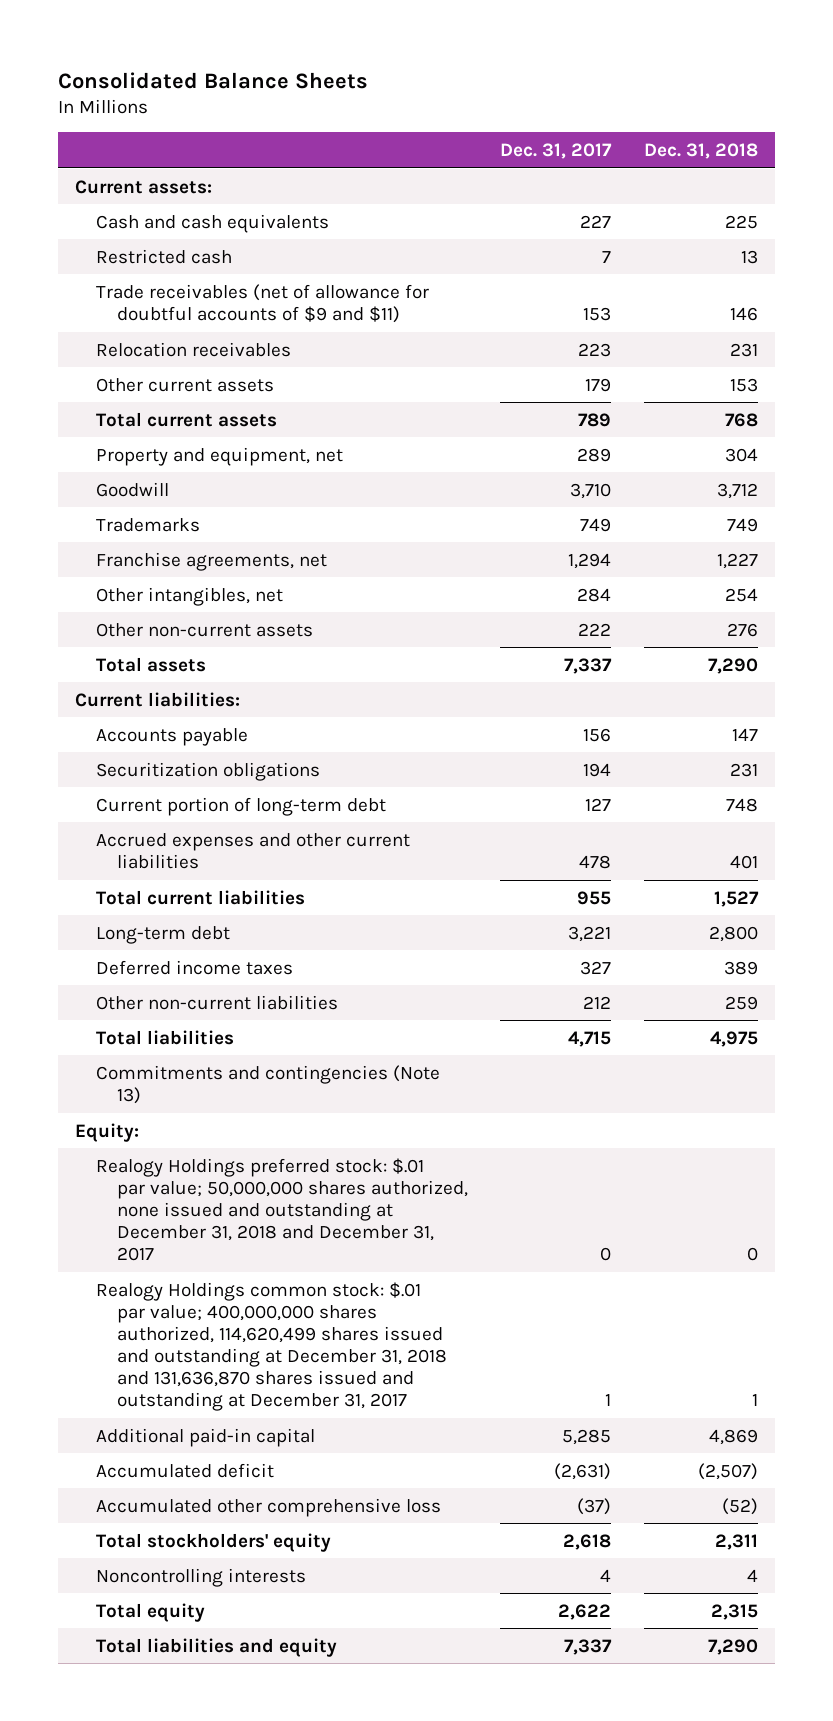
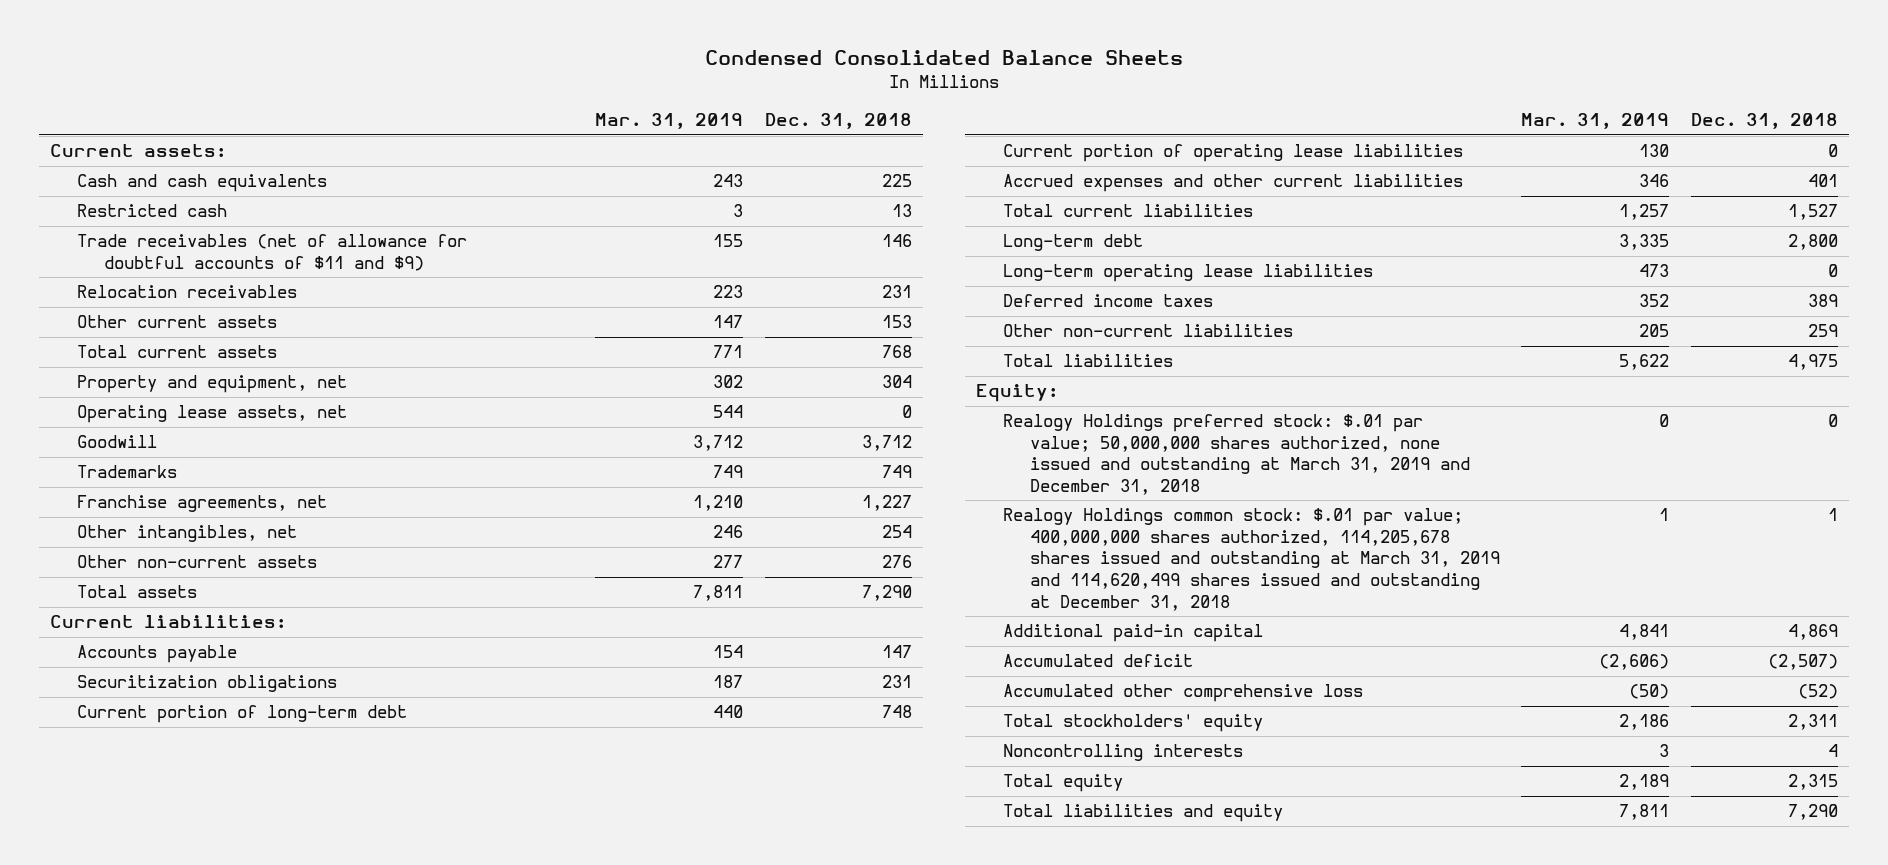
- Consolidated Balance Sheets
+ Condensed Consolidated Balance Sheets
- | Dec. 31, 2017 | Dec. 31, 2018
+ | Mar. 31, 2019 | Dec. 31, 2018
- Trade receivables (net of allowance for doubtful accounts of $9 and $11) | 153 | 146
+ Trade receivables (net of allowance for doubtful accounts of $11 and $9) | 155 | 146
+ Operating lease assets, net | 544 | 0
+ Current portion of operating lease liabilities | 130 | 0
+ Long-term operating lease liabilities | 473 | 0
- Commitments and contingencies (Note 13)
- Realogy Holdings preferred stock: $.01 par value; 50,000,000 shares authorized, none issued and outstanding at December 31, 2018 and December 31, 2017 | 0 | 0
- Realogy Holdings common stock: $.01 par value; 400,000,000 shares authorized, 114,620,499 shares issued and outstanding at December 31, 2018 and 131,636,870 shares issued and outstanding at December 31, 2017 | 1 | 1
+ Realogy Holdings preferred stock: $.01 par value; 50,000,000 shares authorized, none issued and outstanding at March 31, 2019 and December 31, 2018 | 0 | 0
+ Realogy Holdings common stock: $.01 par value; 400,000,000 shares authorized, 114,205,678 shares issued and outstanding at March 31, 2019 and 114,620,499 shares issued and outstanding at December 31, 2018 | 1 | 1

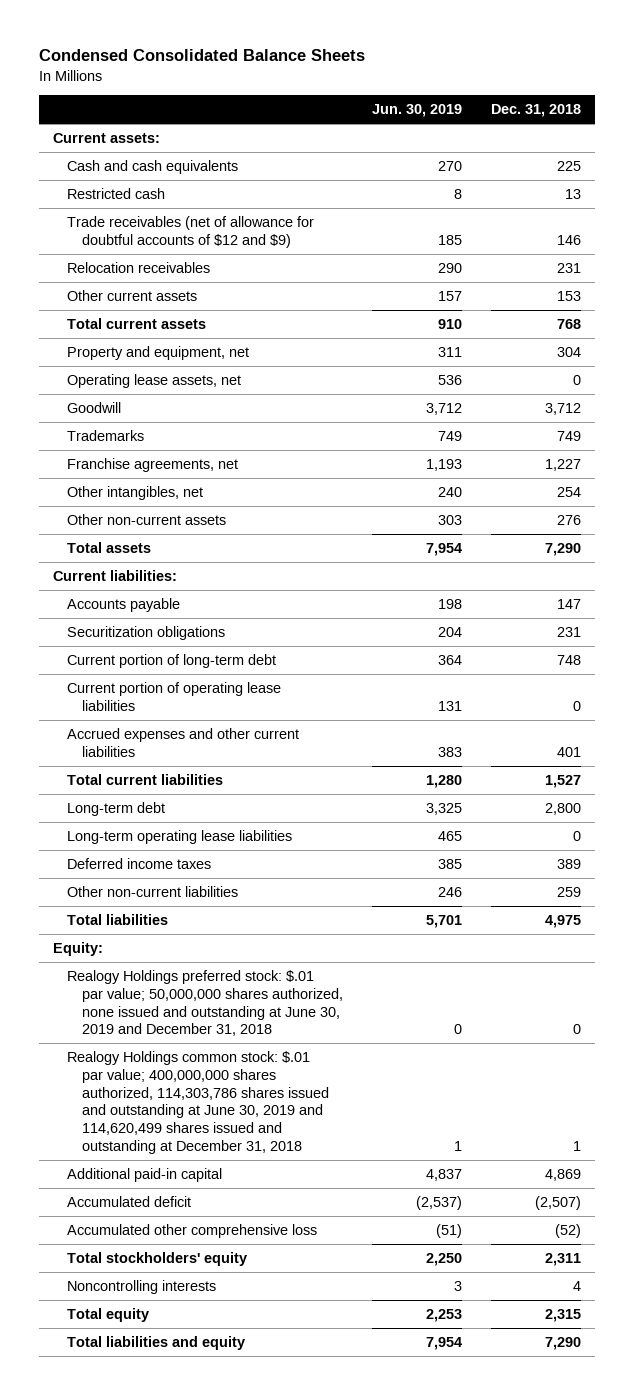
- | Mar. 31, 2019 | Dec. 31, 2018
+ | Jun. 30, 2019 | Dec. 31, 2018
- Trade receivables (net of allowance for doubtful accounts of $11 and $9) | 155 | 146
+ Trade receivables (net of allowance for doubtful accounts of $12 and $9) | 185 | 146
- Realogy Holdings preferred stock: $.01 par value; 50,000,000 shares authorized, none issued and outstanding at March 31, 2019 and December 31, 2018 | 0 | 0
- Realogy Holdings common stock: $.01 par value; 400,000,000 shares authorized, 114,205,678 shares issued and outstanding at March 31, 2019 and 114,620,499 shares issued and outstanding at December 31, 2018 | 1 | 1
+ Realogy Holdings preferred stock: $.01 par value; 50,000,000 shares authorized, none issued and outstanding at June 30, 2019 and December 31, 2018 | 0 | 0
+ Realogy Holdings common stock: $.01 par value; 400,000,000 shares authorized, 114,303,786 shares issued and outstanding at June 30, 2019 and 114,620,499 shares issued and outstanding at December 31, 2018 | 1 | 1

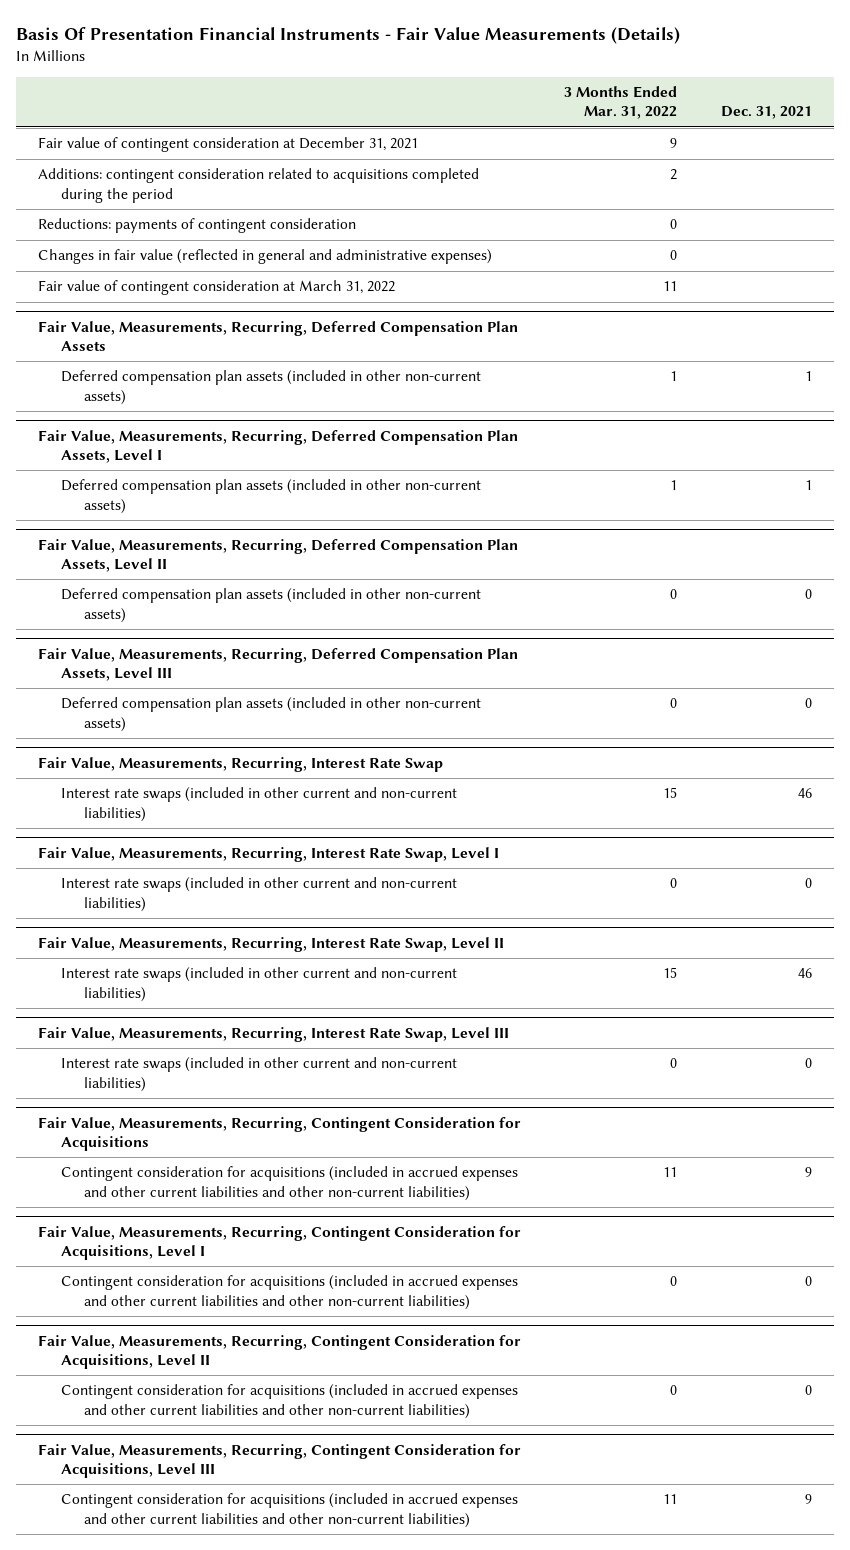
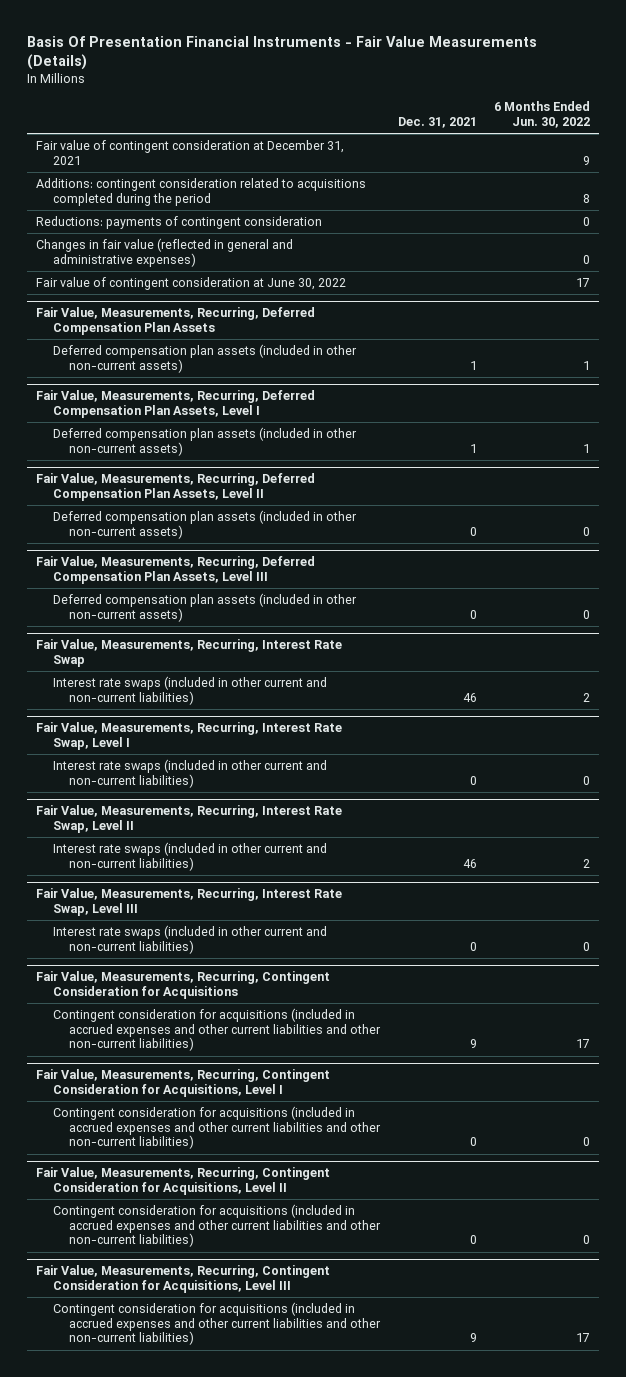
- | 3 Months Ended Mar. 31, 2022 | Dec. 31, 2021
+ | Dec. 31, 2021 | 6 Months Ended Jun. 30, 2022
- Fair value of contingent consideration at March 31, 2022 | 11 |
+ Fair value of contingent consideration at June 30, 2022 | | 17

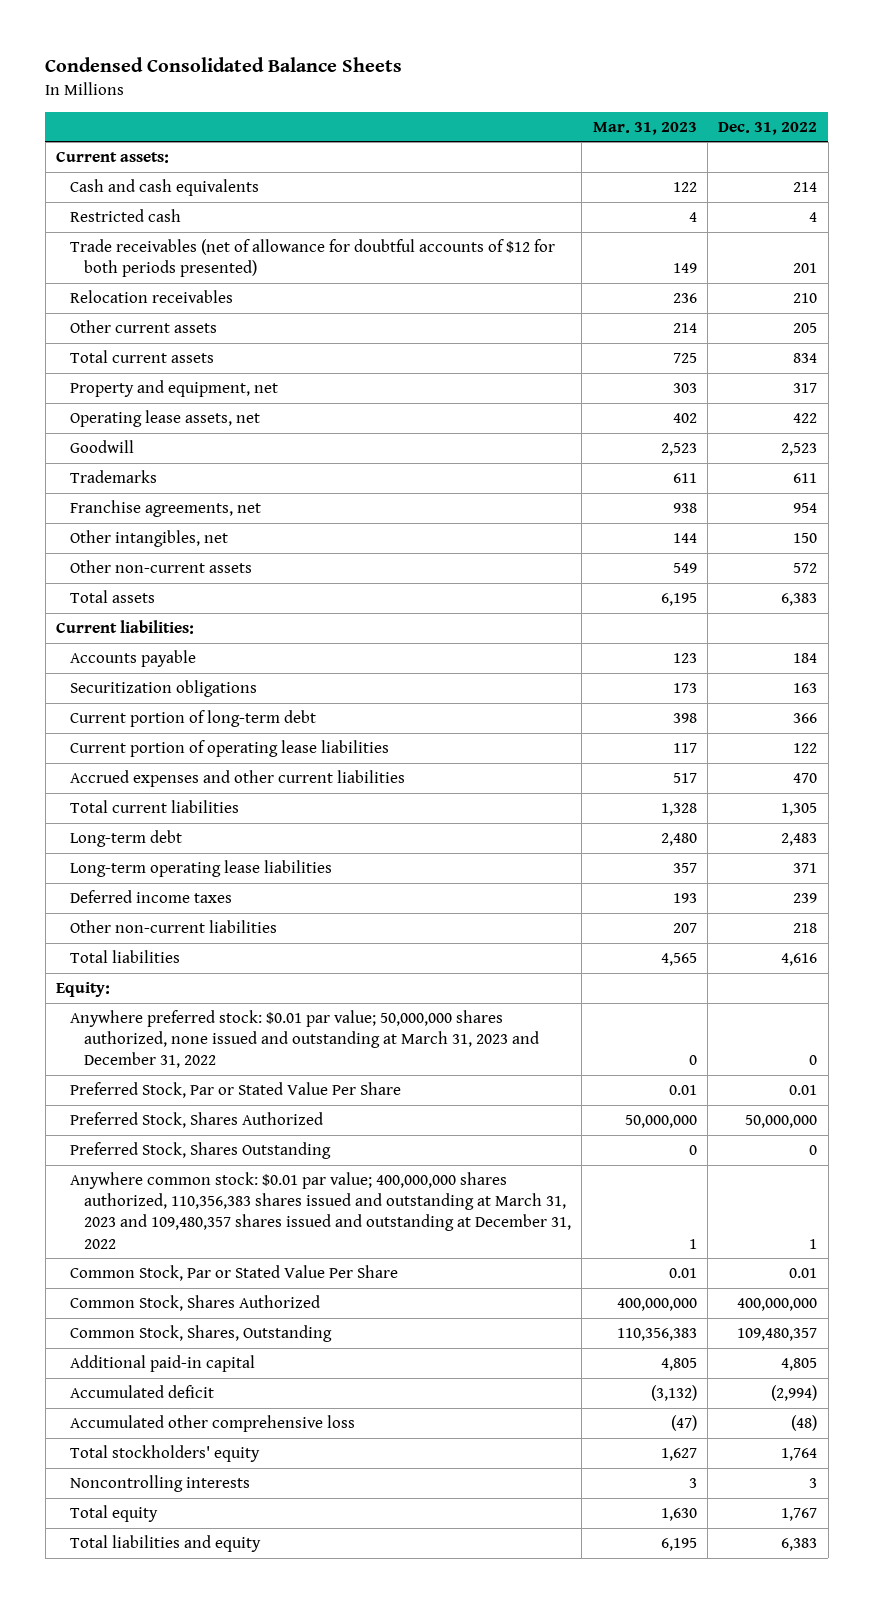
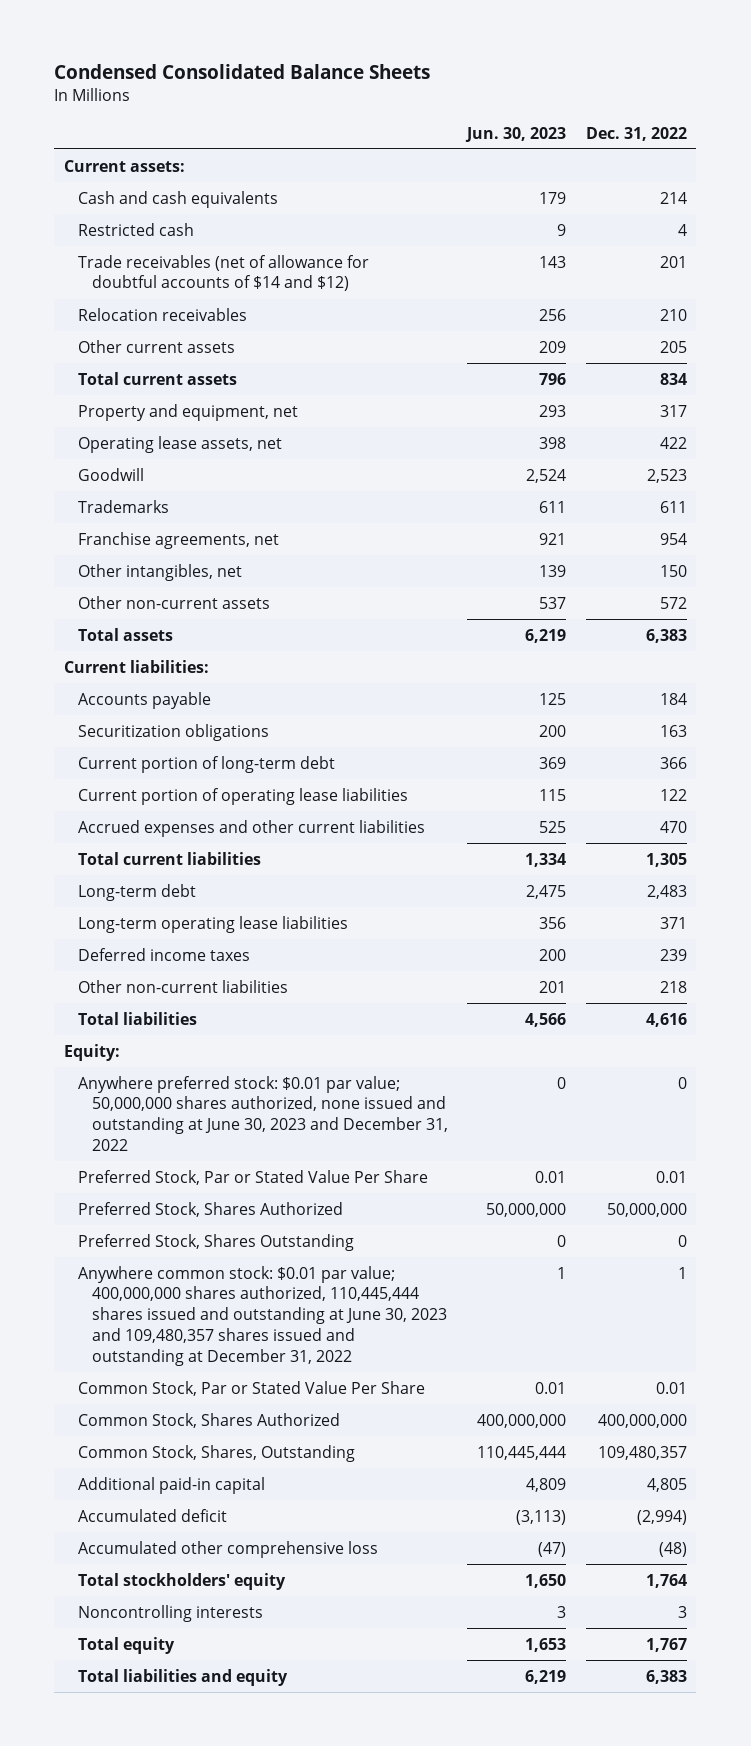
- | Mar. 31, 2023 | Dec. 31, 2022
+ | Jun. 30, 2023 | Dec. 31, 2022
- Trade receivables (net of allowance for doubtful accounts of $12 for both periods presented) | 149 | 201
+ Trade receivables (net of allowance for doubtful accounts of $14 and $12) | 143 | 201
- Anywhere preferred stock: $0.01 par value; 50,000,000 shares authorized, none issued and outstanding at March 31, 2023 and December 31, 2022 | 0 | 0
+ Anywhere preferred stock: $0.01 par value; 50,000,000 shares authorized, none issued and outstanding at June 30, 2023 and December 31, 2022 | 0 | 0
- Anywhere common stock: $0.01 par value; 400,000,000 shares authorized, 110,356,383 shares issued and outstanding at March 31, 2023 and 109,480,357 shares issued and outstanding at December 31, 2022 | 1 | 1
+ Anywhere common stock: $0.01 par value; 400,000,000 shares authorized, 110,445,444 shares issued and outstanding at June 30, 2023 and 109,480,357 shares issued and outstanding at December 31, 2022 | 1 | 1

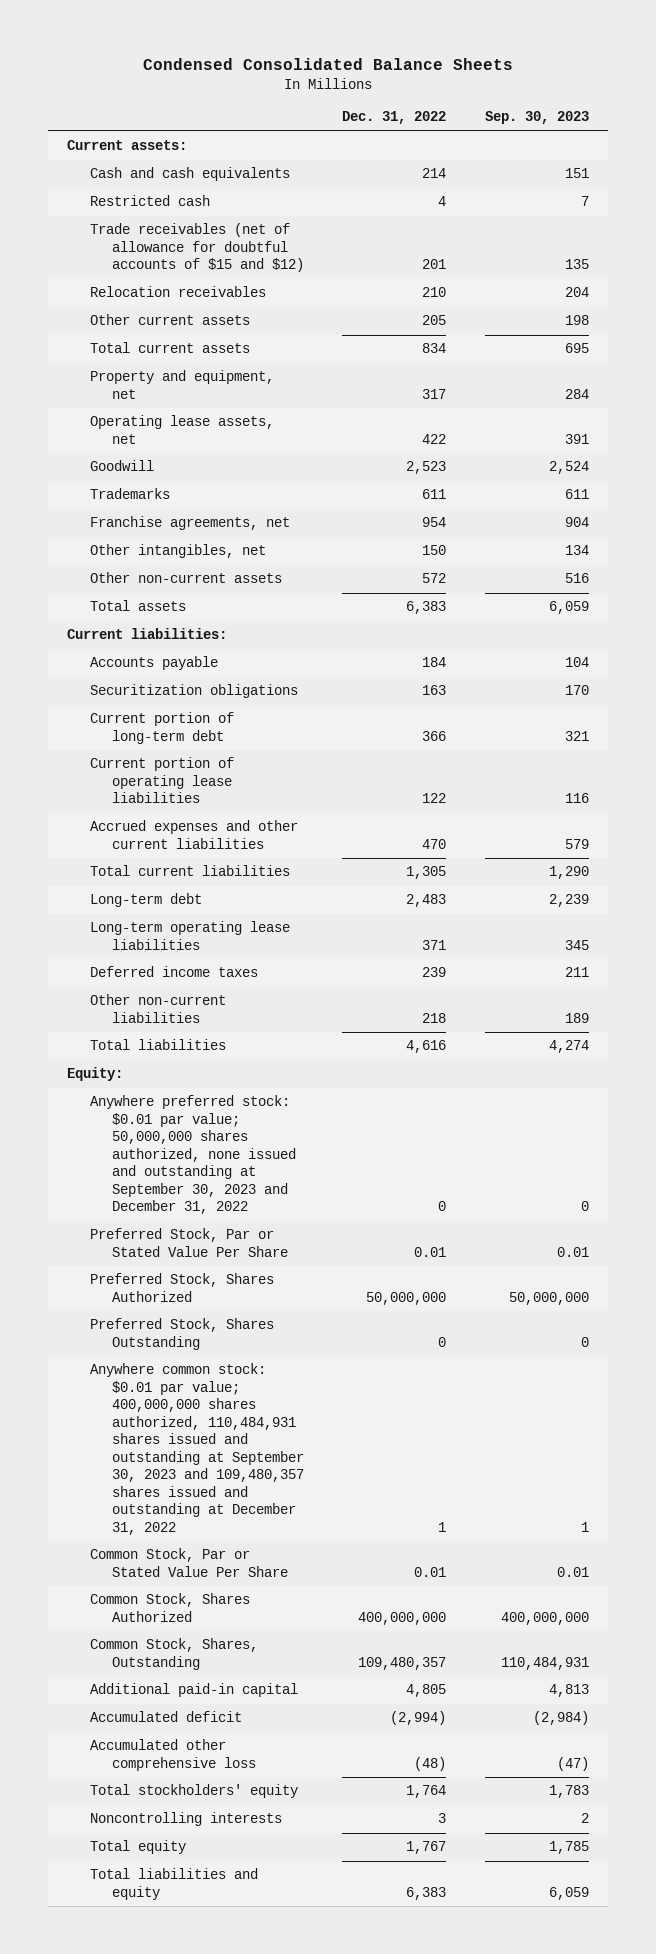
- | Jun. 30, 2023 | Dec. 31, 2022
+ | Dec. 31, 2022 | Sep. 30, 2023
- Trade receivables (net of allowance for doubtful accounts of $14 and $12) | 143 | 201
+ Trade receivables (net of allowance for doubtful accounts of $15 and $12) | 201 | 135
- Anywhere preferred stock: $0.01 par value; 50,000,000 shares authorized, none issued and outstanding at June 30, 2023 and December 31, 2022 | 0 | 0
+ Anywhere preferred stock: $0.01 par value; 50,000,000 shares authorized, none issued and outstanding at September 30, 2023 and December 31, 2022 | 0 | 0
- Anywhere common stock: $0.01 par value; 400,000,000 shares authorized, 110,445,444 shares issued and outstanding at June 30, 2023 and 109,480,357 shares issued and outstanding at December 31, 2022 | 1 | 1
+ Anywhere common stock: $0.01 par value; 400,000,000 shares authorized, 110,484,931 shares issued and outstanding at September 30, 2023 and 109,480,357 shares issued and outstanding at December 31, 2022 | 1 | 1

